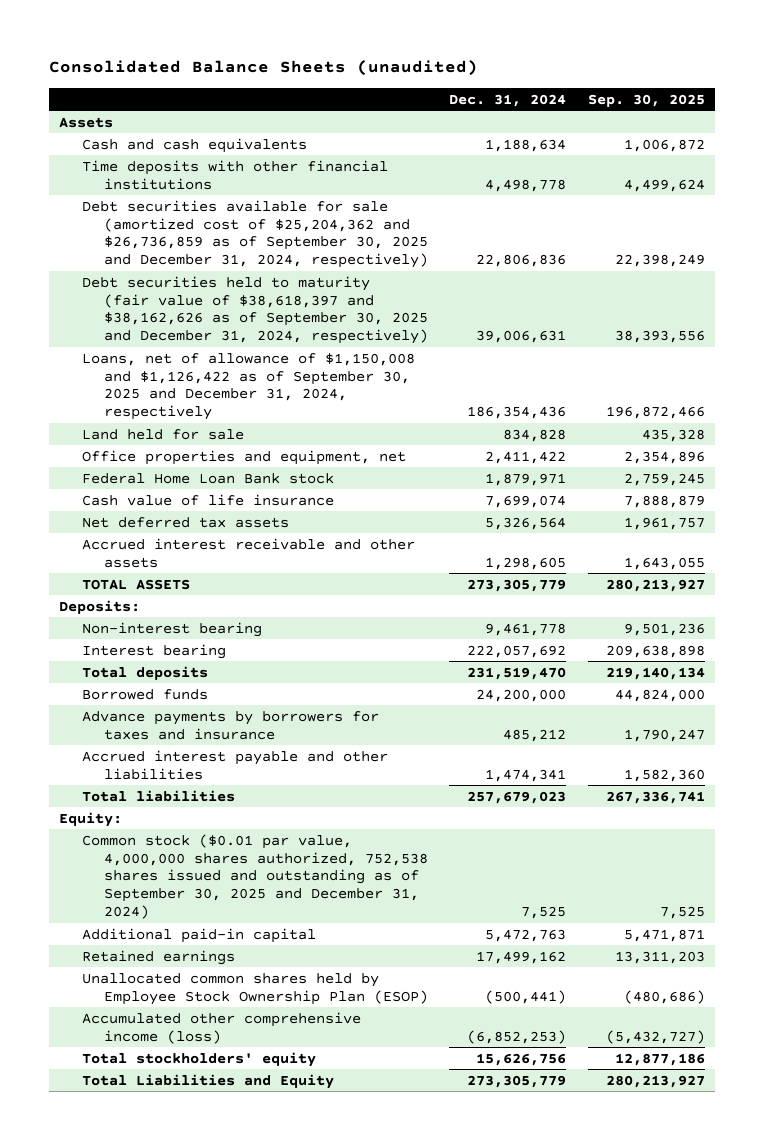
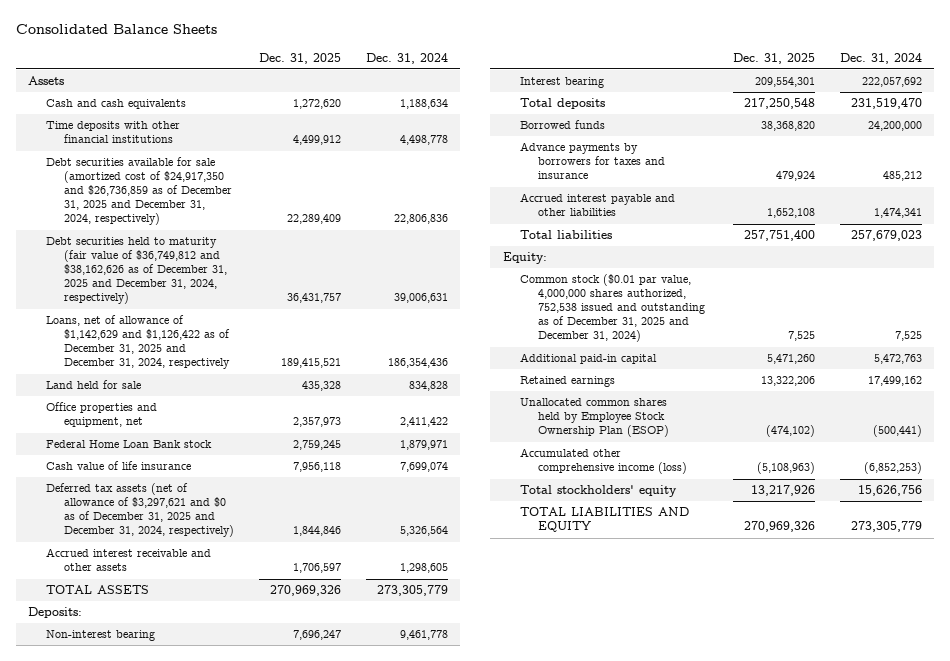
- Consolidated Balance Sheets (unaudited)
+ Consolidated Balance Sheets
- | Dec. 31, 2024 | Sep. 30, 2025
+ | Dec. 31, 2025 | Dec. 31, 2024
- Debt securities available for sale (amortized cost of $25,204,362 and $26,736,859 as of September 30, 2025 and December 31, 2024, respectively) | 22,806,836 | 22,398,249
- Debt securities held to maturity (fair value of $38,618,397 and $38,162,626 as of September 30, 2025 and December 31, 2024, respectively) | 39,006,631 | 38,393,556
- Loans, net of allowance of $1,150,008 and $1,126,422 as of September 30, 2025 and December 31, 2024, respectively | 186,354,436 | 196,872,466
+ Debt securities available for sale (amortized cost of $24,917,350 and $26,736,859 as of December 31, 2025 and December 31, 2024, respectively) | 22,289,409 | 22,806,836
+ Debt securities held to maturity (fair value of $36,749,812 and $38,162,626 as of December 31, 2025 and December 31, 2024, respectively) | 36,431,757 | 39,006,631
+ Loans, net of allowance of $1,142,629 and $1,126,422 as of December 31, 2025 and December 31, 2024, respectively | 189,415,521 | 186,354,436
- Net deferred tax assets | 5,326,564 | 1,961,757
+ Deferred tax assets (net of allowance of $3,297,621 and $0 as of December 31, 2025 and December 31, 2024, respectively) | 1,844,846 | 5,326,564
- Common stock ($0.01 par value, 4,000,000 shares authorized, 752,538 shares issued and outstanding as of September 30, 2025 and December 31, 2024) | 7,525 | 7,525
+ Common stock ($0.01 par value, 4,000,000 shares authorized, 752,538 issued and outstanding as of December 31, 2025 and December 31, 2024) | 7,525 | 7,525
- Total Liabilities and Equity | 273,305,779 | 280,213,927
+ TOTAL LIABILITIES AND EQUITY | 270,969,326 | 273,305,779

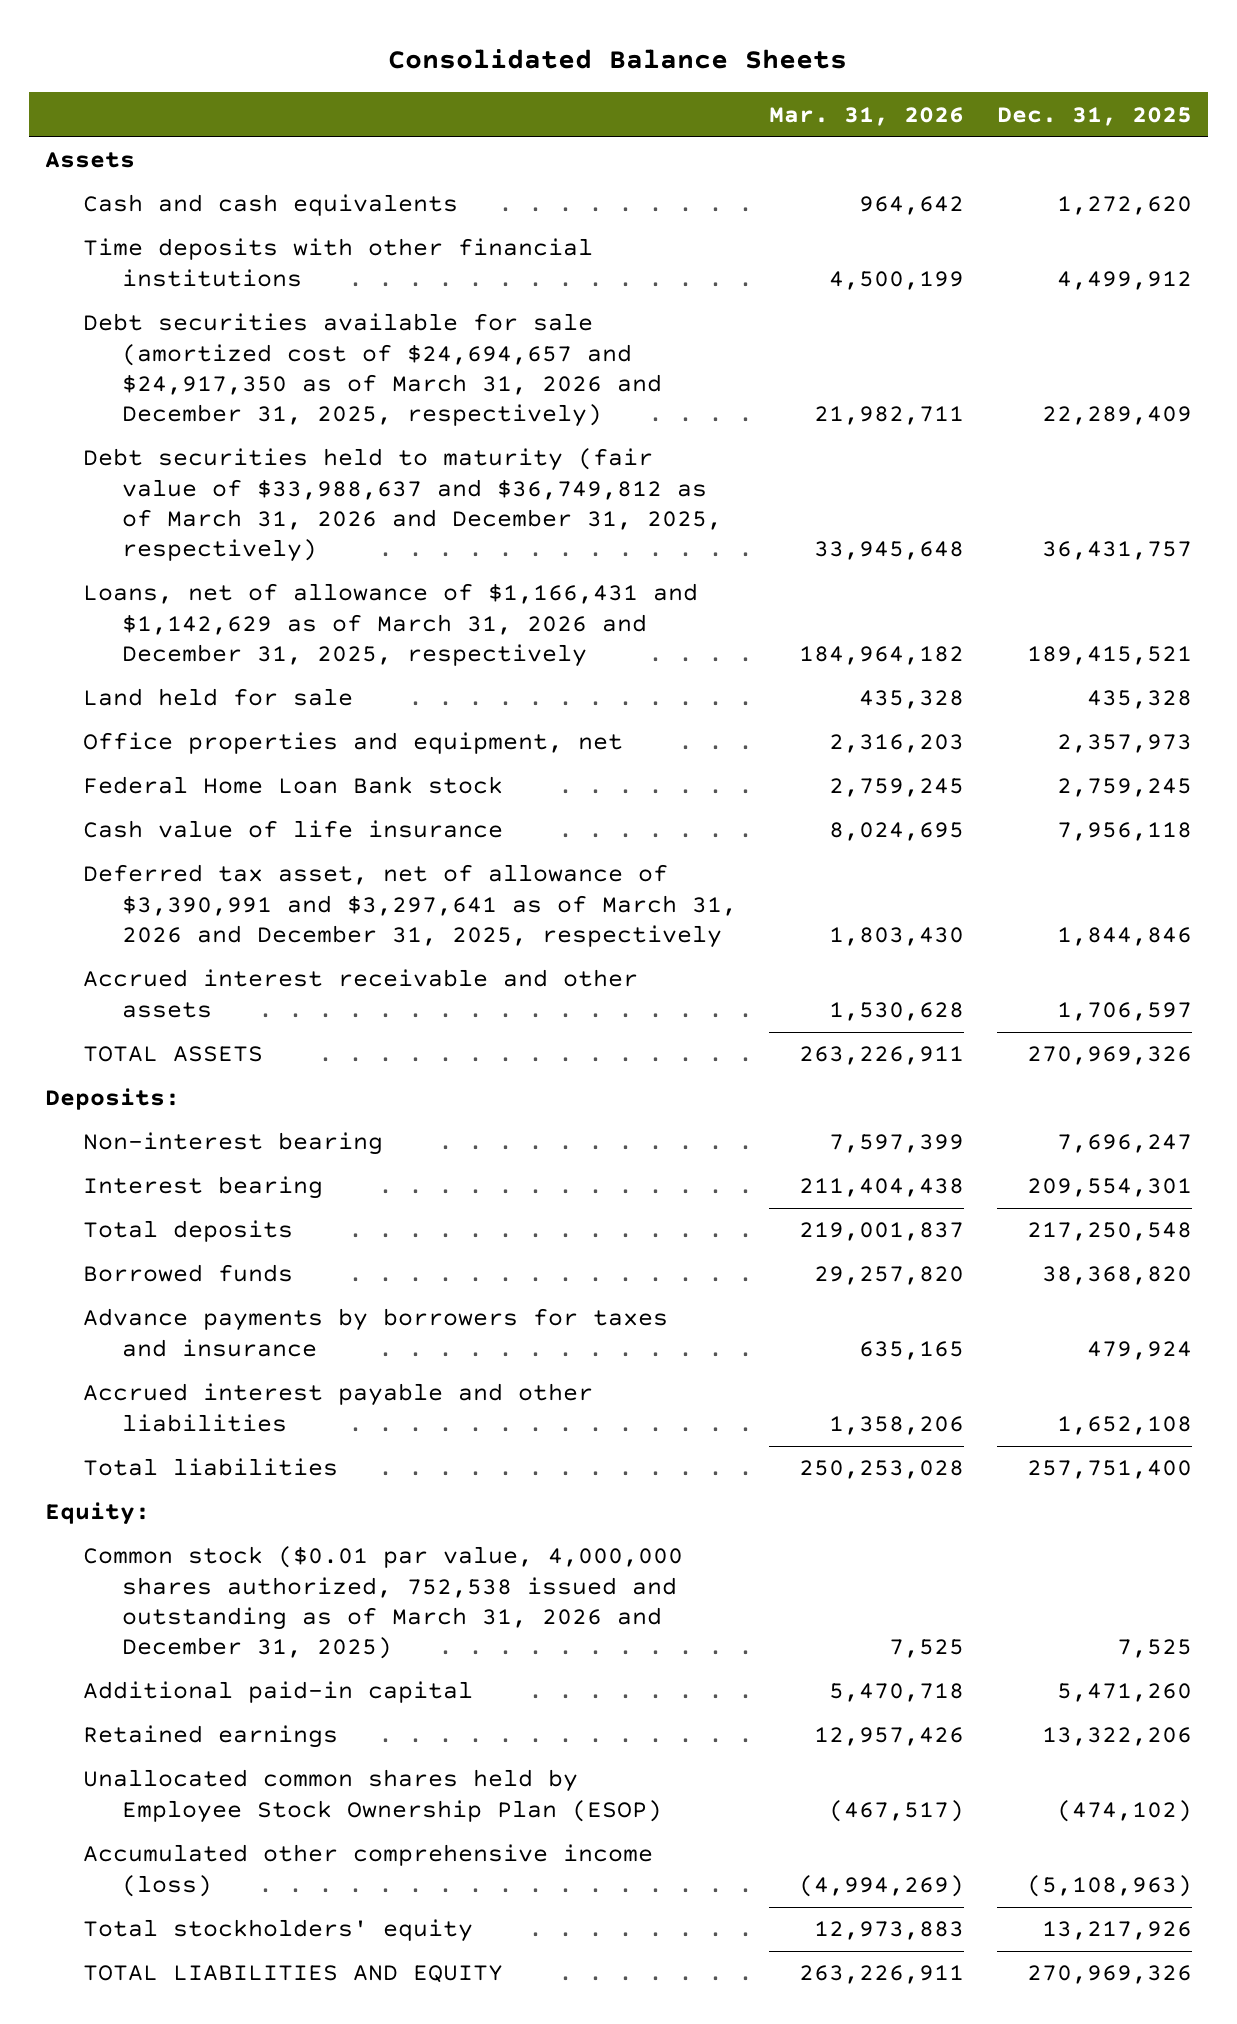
- | Dec. 31, 2025 | Dec. 31, 2024
+ | Mar. 31, 2026 | Dec. 31, 2025
- Debt securities available for sale (amortized cost of $24,917,350 and $26,736,859 as of December 31, 2025 and December 31, 2024, respectively) | 22,289,409 | 22,806,836
- Debt securities held to maturity (fair value of $36,749,812 and $38,162,626 as of December 31, 2025 and December 31, 2024, respectively) | 36,431,757 | 39,006,631
- Loans, net of allowance of $1,142,629 and $1,126,422 as of December 31, 2025 and December 31, 2024, respectively | 189,415,521 | 186,354,436
+ Debt securities available for sale (amortized cost of $24,694,657 and $24,917,350 as of March 31, 2026 and December 31, 2025, respectively) | 21,982,711 | 22,289,409
+ Debt securities held to maturity (fair value of $33,988,637 and $36,749,812 as of March 31, 2026 and December 31, 2025, respectively) | 33,945,648 | 36,431,757
+ Loans, net of allowance of $1,166,431 and $1,142,629 as of March 31, 2026 and December 31, 2025, respectively | 184,964,182 | 189,415,521
- Deferred tax assets (net of allowance of $3,297,621 and $0 as of December 31, 2025 and December 31, 2024, respectively) | 1,844,846 | 5,326,564
+ Deferred tax asset, net of allowance of $3,390,991 and $3,297,641 as of March 31, 2026 and December 31, 2025, respectively | 1,803,430 | 1,844,846
- Common stock ($0.01 par value, 4,000,000 shares authorized, 752,538 issued and outstanding as of December 31, 2025 and December 31, 2024) | 7,525 | 7,525
+ Common stock ($0.01 par value, 4,000,000 shares authorized, 752,538 issued and outstanding as of March 31, 2026 and December 31, 2025) | 7,525 | 7,525

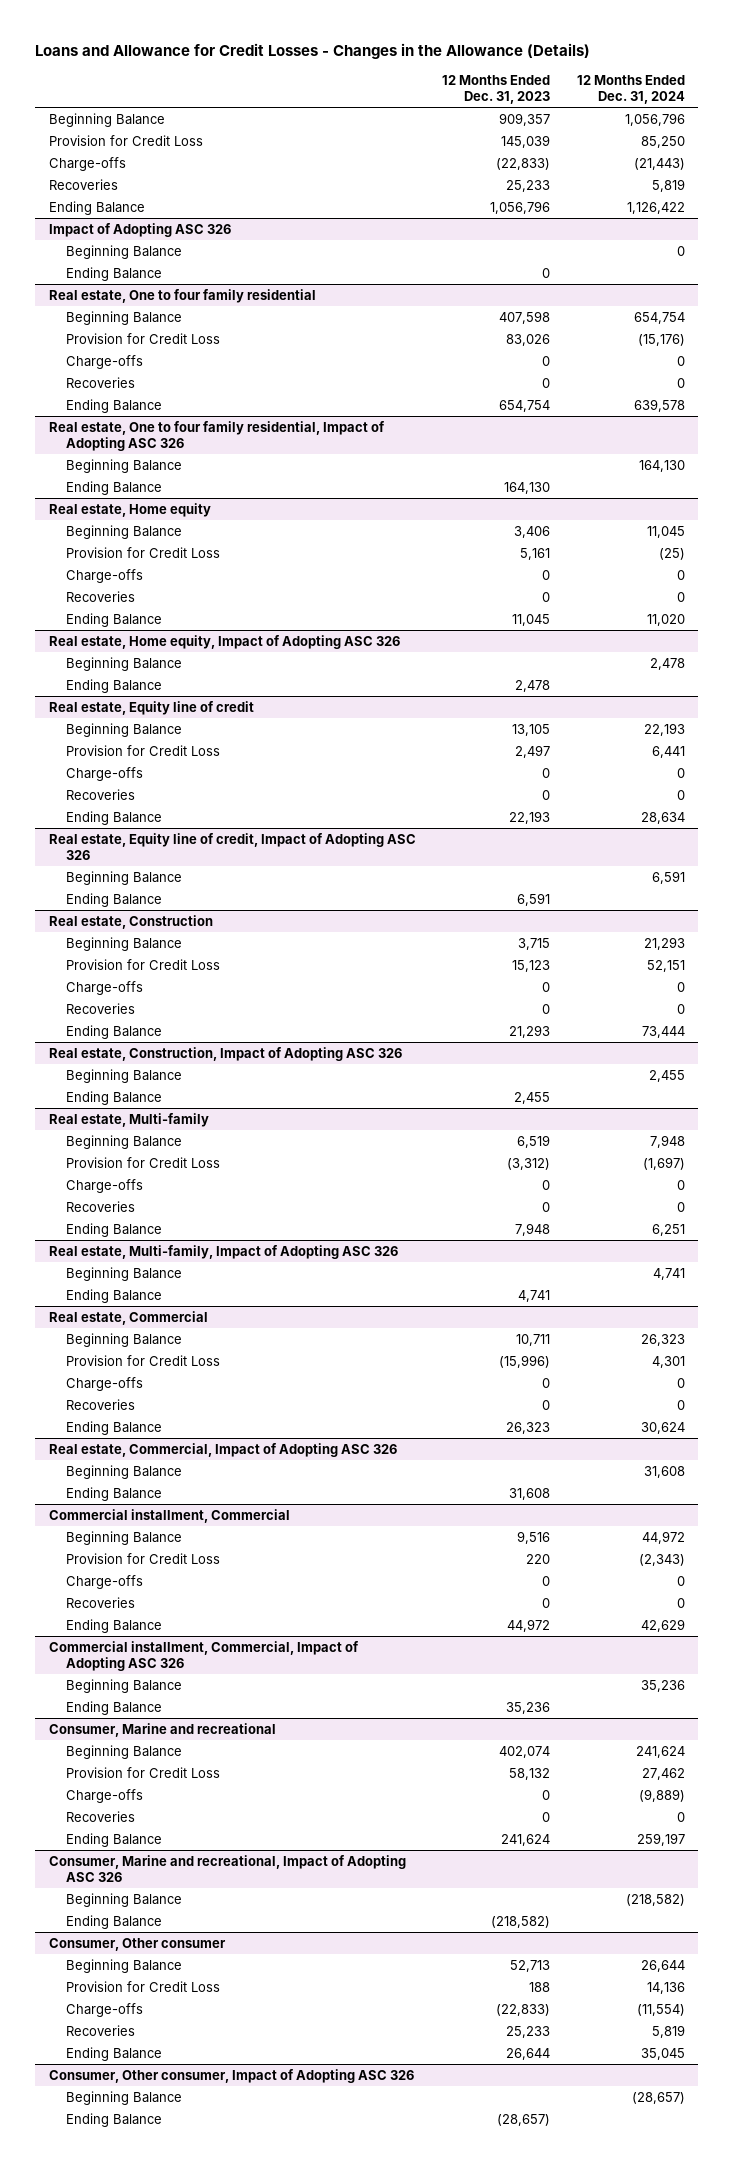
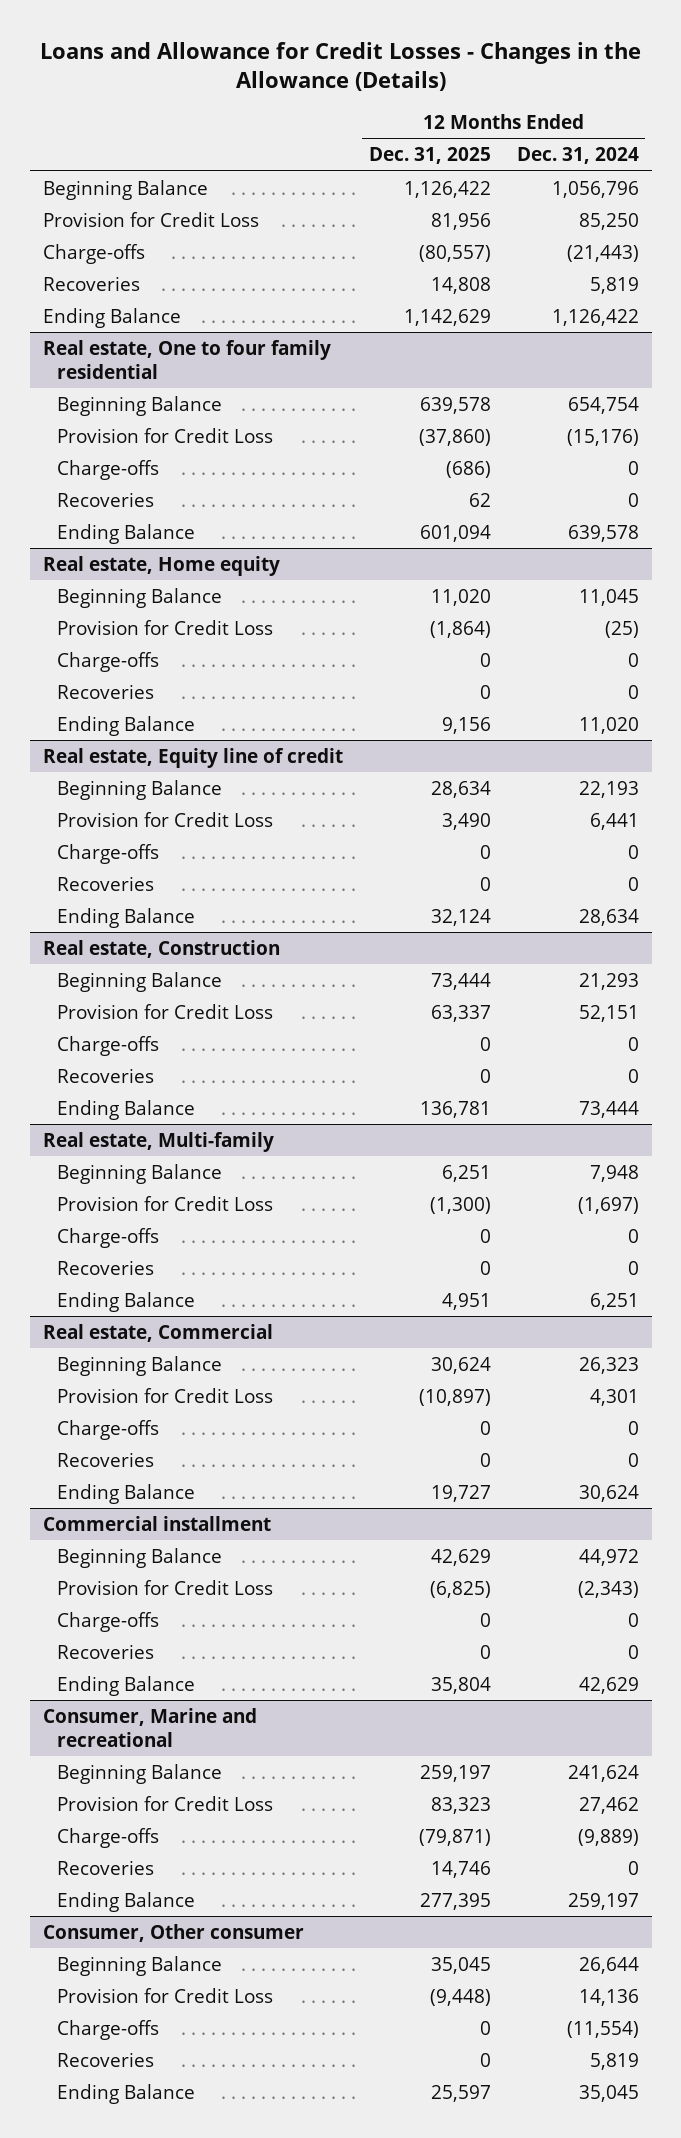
- | 12 Months Ended Dec. 31, 2023 | 12 Months Ended Dec. 31, 2024
+ | 12 Months Ended Dec. 31, 2025 | 12 Months Ended Dec. 31, 2024
- Impact of Adopting ASC 326
- Beginning Balance | | 0
- Ending Balance | 0 |
- Real estate, One to four family residential, Impact of Adopting ASC 326
- Beginning Balance | | 164,130
- Ending Balance | 164,130 |
- Real estate, Home equity, Impact of Adopting ASC 326
- Beginning Balance | | 2,478
- Ending Balance | 2,478 |
- Real estate, Equity line of credit, Impact of Adopting ASC 326
- Beginning Balance | | 6,591
- Ending Balance | 6,591 |
- Real estate, Construction, Impact of Adopting ASC 326
- Beginning Balance | | 2,455
- Ending Balance | 2,455 |
- Real estate, Multi-family, Impact of Adopting ASC 326
- Beginning Balance | | 4,741
- Ending Balance | 4,741 |
- Real estate, Commercial, Impact of Adopting ASC 326
- Beginning Balance | | 31,608
- Ending Balance | 31,608 |
- Commercial installment, Commercial
+ Commercial installment
- Commercial installment, Commercial, Impact of Adopting ASC 326
- Beginning Balance | | 35,236
- Ending Balance | 35,236 |
- Consumer, Marine and recreational, Impact of Adopting ASC 326
- Beginning Balance | | (218,582)
- Ending Balance | (218,582) |
- Consumer, Other consumer, Impact of Adopting ASC 326
- Beginning Balance | | (28,657)
- Ending Balance | (28,657) |

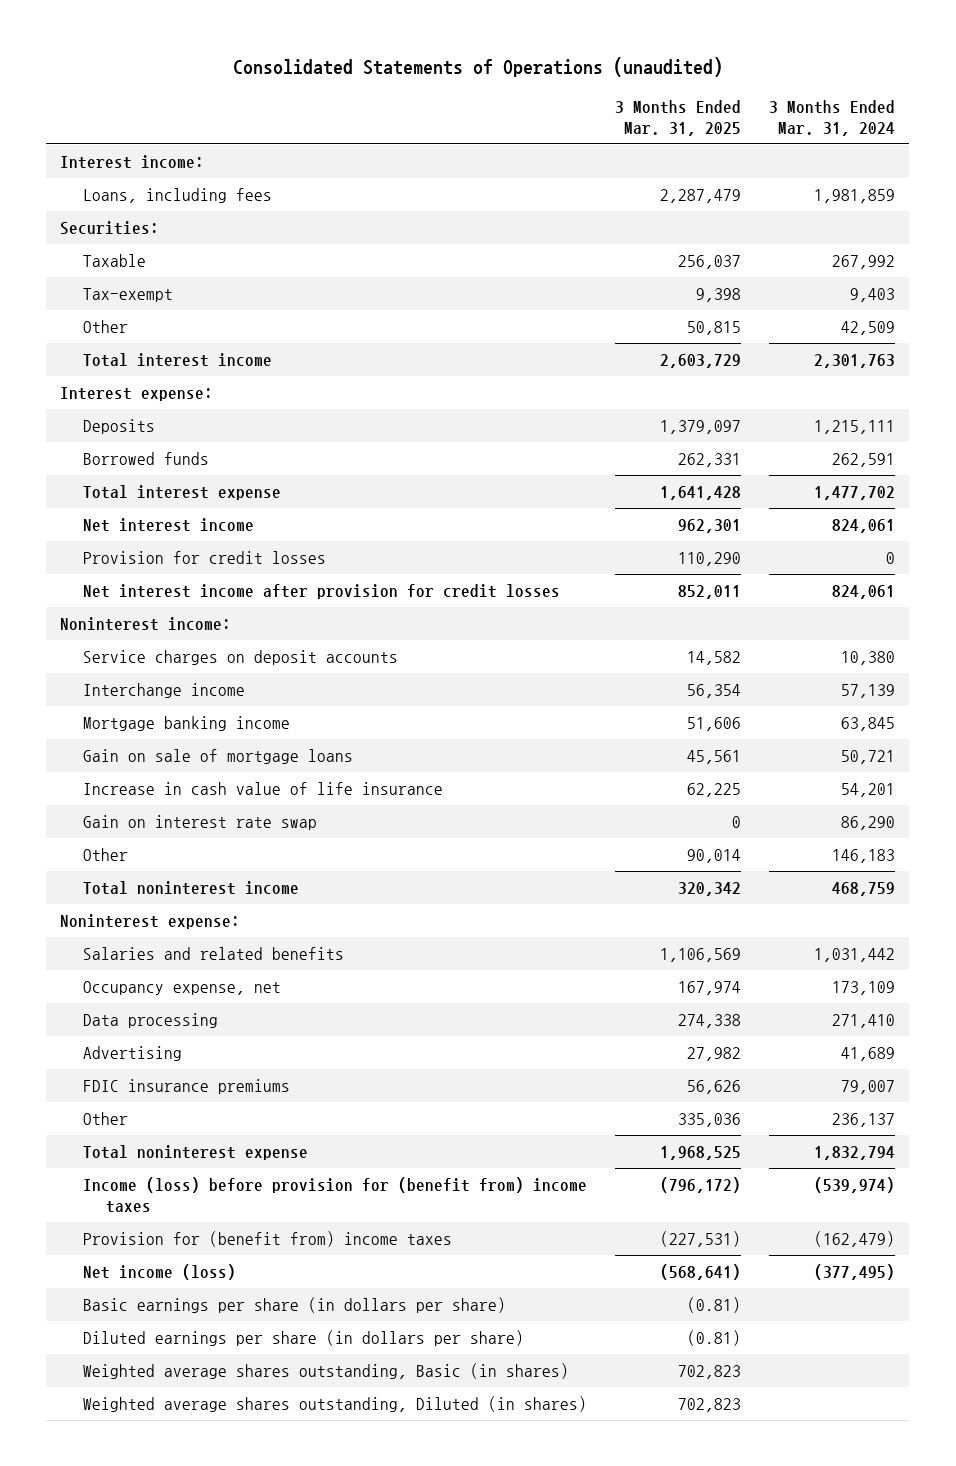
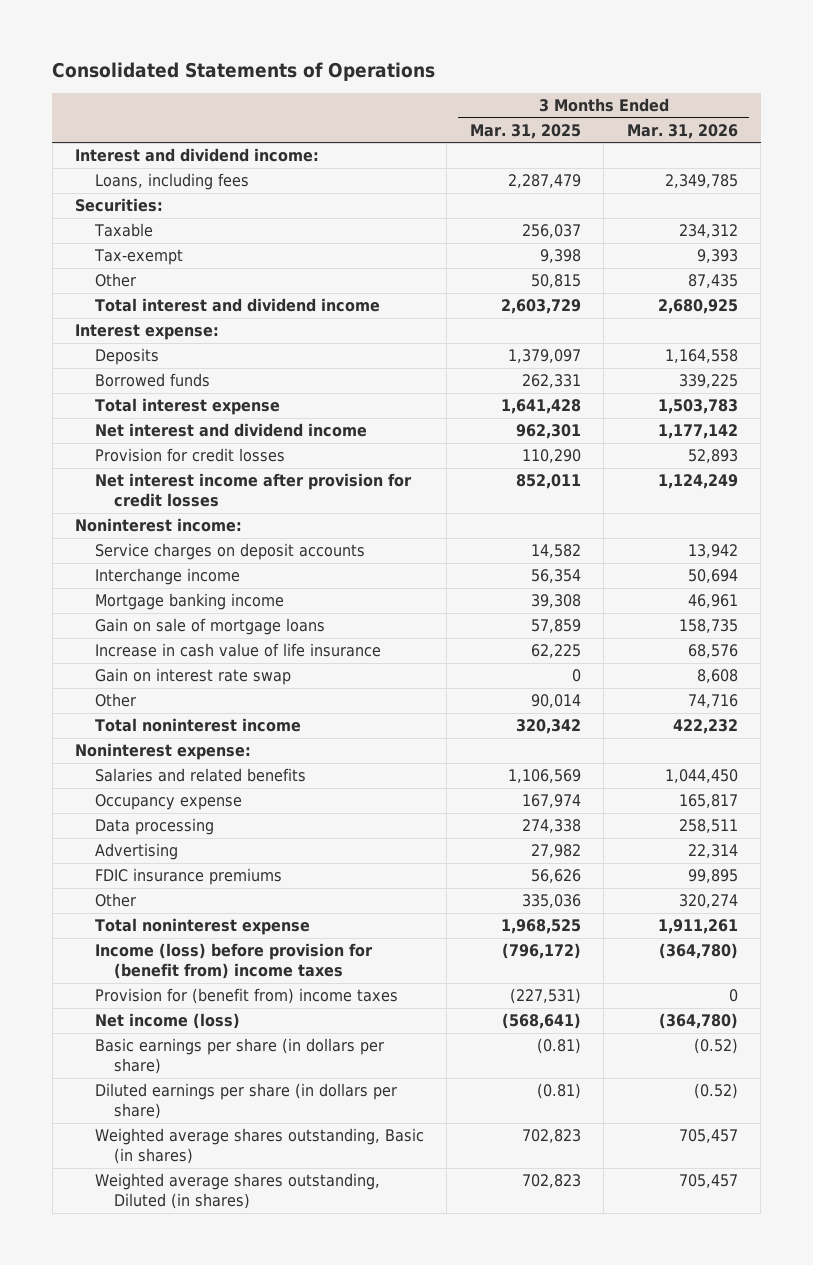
- Consolidated Statements of Operations (unaudited)
+ Consolidated Statements of Operations
- | 3 Months Ended Mar. 31, 2025 | 3 Months Ended Mar. 31, 2024
+ | 3 Months Ended Mar. 31, 2025 | 3 Months Ended Mar. 31, 2026
- Interest income:
+ Interest and dividend income:
- Total interest income | 2,603,729 | 2,301,763
+ Total interest and dividend income | 2,603,729 | 2,680,925
- Net interest income | 962,301 | 824,061
+ Net interest and dividend income | 962,301 | 1,177,142
- Mortgage banking income | 51,606 | 63,845
- Gain on sale of mortgage loans | 45,561 | 50,721
+ Mortgage banking income | 39,308 | 46,961
+ Gain on sale of mortgage loans | 57,859 | 158,735
- Occupancy expense, net | 167,974 | 173,109
+ Occupancy expense | 167,974 | 165,817

